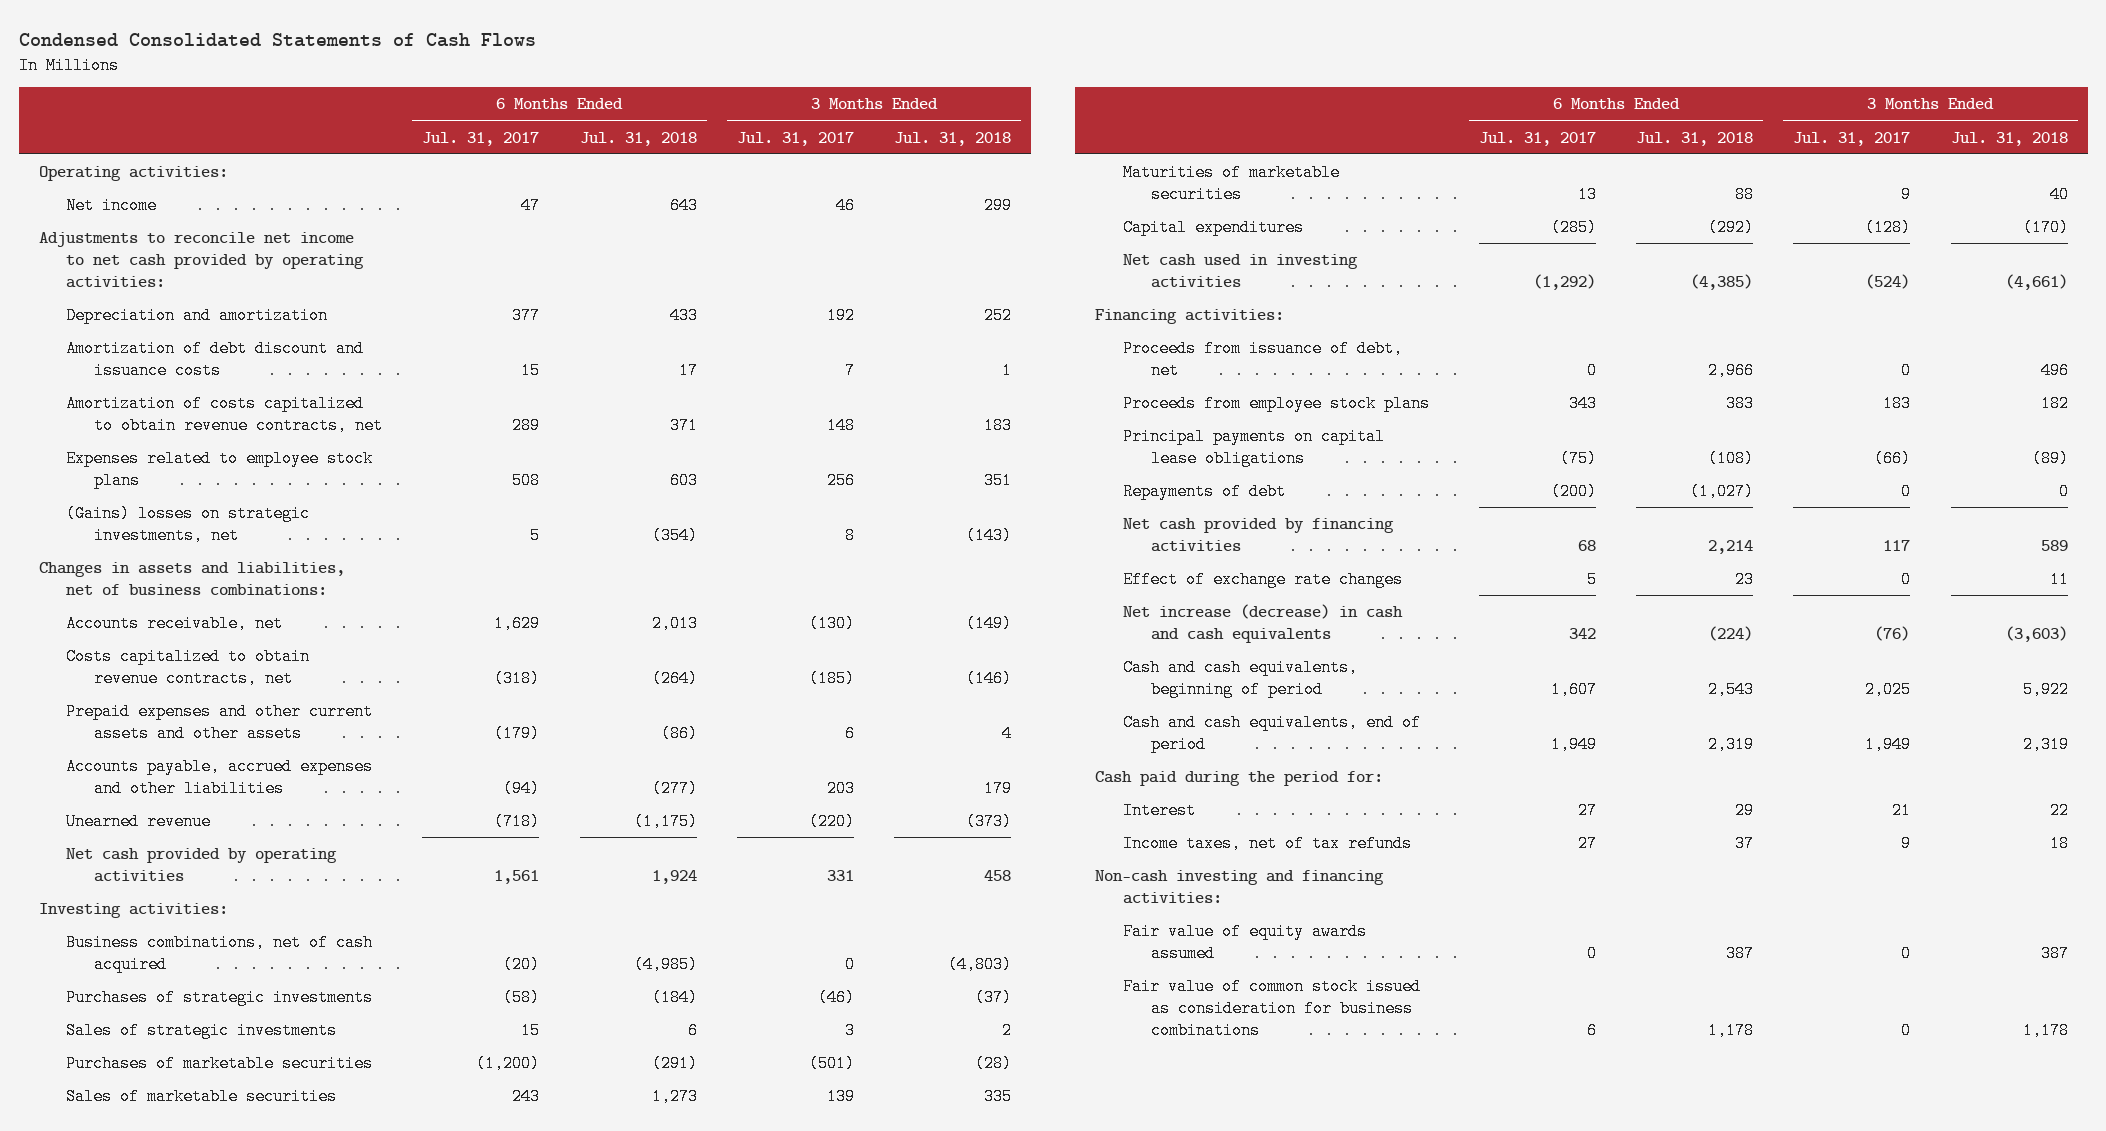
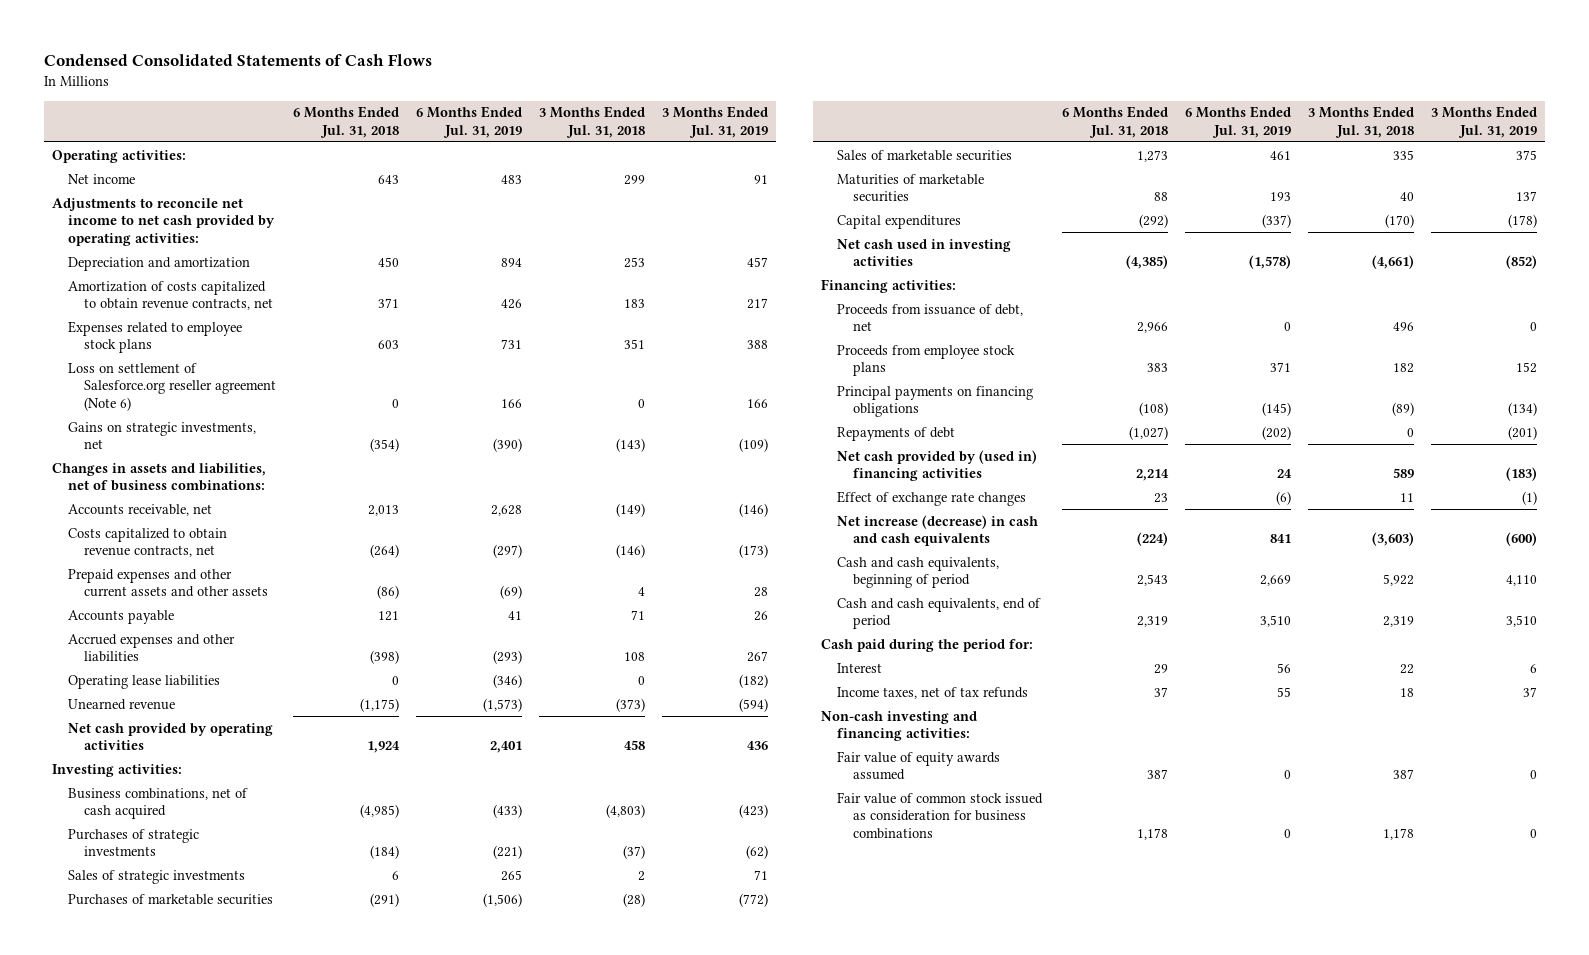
- | 6 Months Ended Jul. 31, 2017 | 6 Months Ended Jul. 31, 2018 | 3 Months Ended Jul. 31, 2017 | 3 Months Ended Jul. 31, 2018
+ | 6 Months Ended Jul. 31, 2018 | 6 Months Ended Jul. 31, 2019 | 3 Months Ended Jul. 31, 2018 | 3 Months Ended Jul. 31, 2019
- Depreciation and amortization | 377 | 433 | 192 | 252
- Amortization of debt discount and issuance costs | 15 | 17 | 7 | 1
+ Depreciation and amortization | 450 | 894 | 253 | 457
- (Gains) losses on strategic investments, net | 5 | (354) | 8 | (143)
+ Loss on settlement of Salesforce.org reseller agreement (Note 6) | 0 | 166 | 0 | 166
+ Gains on strategic investments, net | (354) | (390) | (143) | (109)
- Accounts payable, accrued expenses and other liabilities | (94) | (277) | 203 | 179
+ Accounts payable | 121 | 41 | 71 | 26
+ Accrued expenses and other liabilities | (398) | (293) | 108 | 267
+ Operating lease liabilities | 0 | (346) | 0 | (182)
- Principal payments on capital lease obligations | (75) | (108) | (66) | (89)
+ Principal payments on financing obligations | (108) | (145) | (89) | (134)
- Net cash provided by financing activities | 68 | 2,214 | 117 | 589
+ Net cash provided by (used in) financing activities | 2,214 | 24 | 589 | (183)

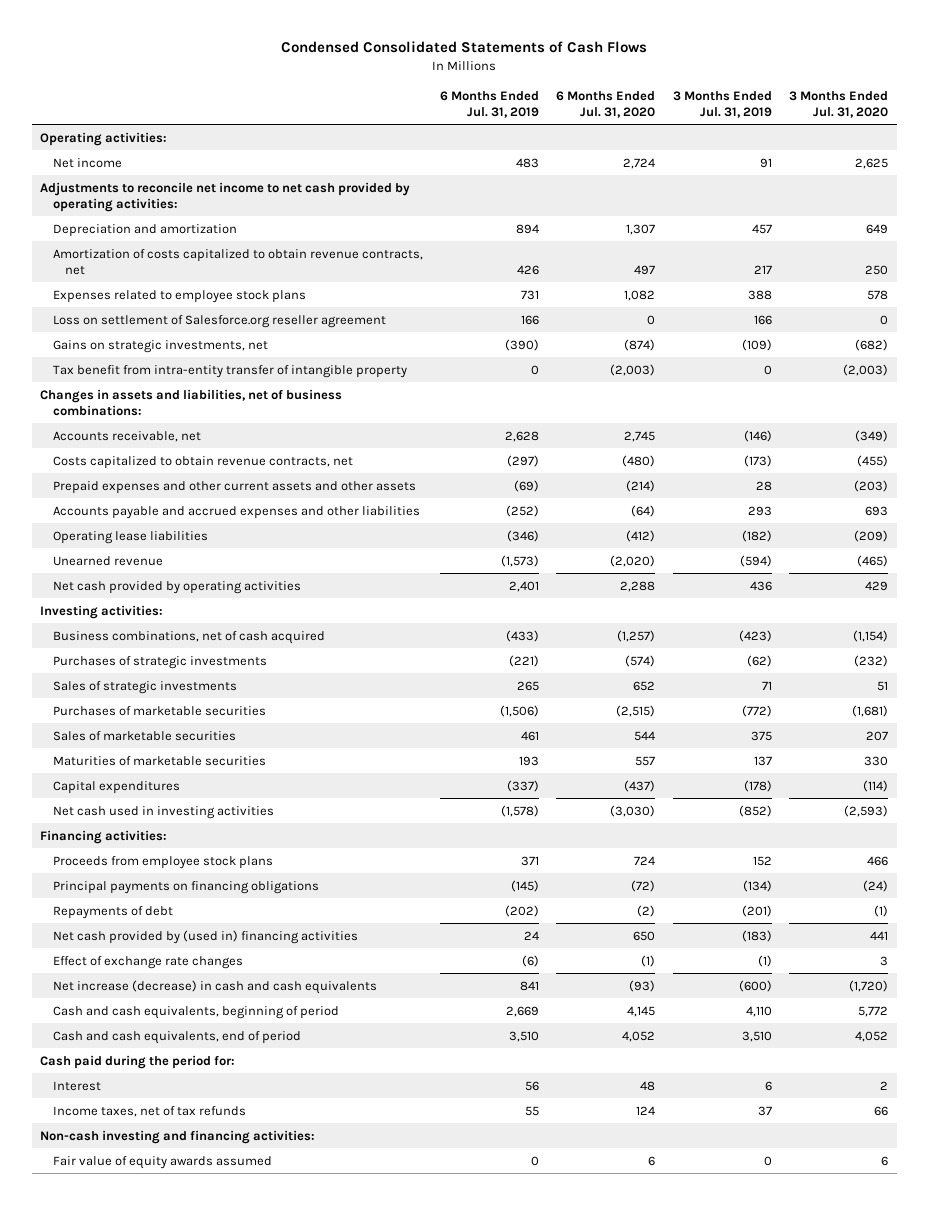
- | 6 Months Ended Jul. 31, 2018 | 6 Months Ended Jul. 31, 2019 | 3 Months Ended Jul. 31, 2018 | 3 Months Ended Jul. 31, 2019
+ | 6 Months Ended Jul. 31, 2019 | 6 Months Ended Jul. 31, 2020 | 3 Months Ended Jul. 31, 2019 | 3 Months Ended Jul. 31, 2020
- Loss on settlement of Salesforce.org reseller agreement (Note 6) | 0 | 166 | 0 | 166
+ Loss on settlement of Salesforce.org reseller agreement | 166 | 0 | 166 | 0
+ Tax benefit from intra-entity transfer of intangible property | 0 | (2,003) | 0 | (2,003)
- Accounts payable | 121 | 41 | 71 | 26
- Accrued expenses and other liabilities | (398) | (293) | 108 | 267
+ Accounts payable and accrued expenses and other liabilities | (252) | (64) | 293 | 693
- Proceeds from issuance of debt, net | 2,966 | 0 | 496 | 0
- Fair value of common stock issued as consideration for business combinations | 1,178 | 0 | 1,178 | 0

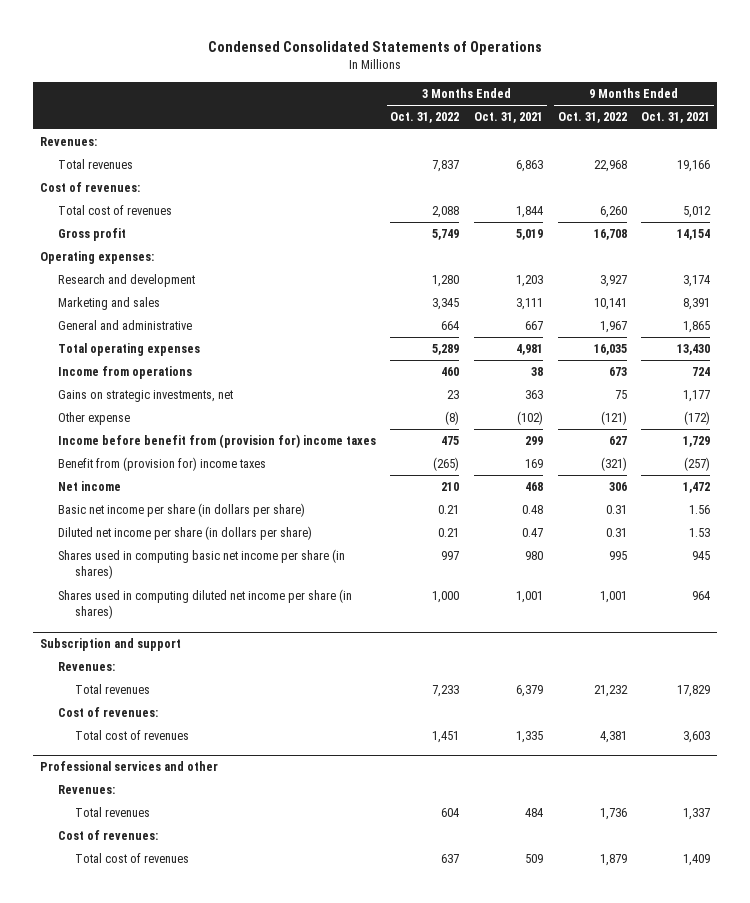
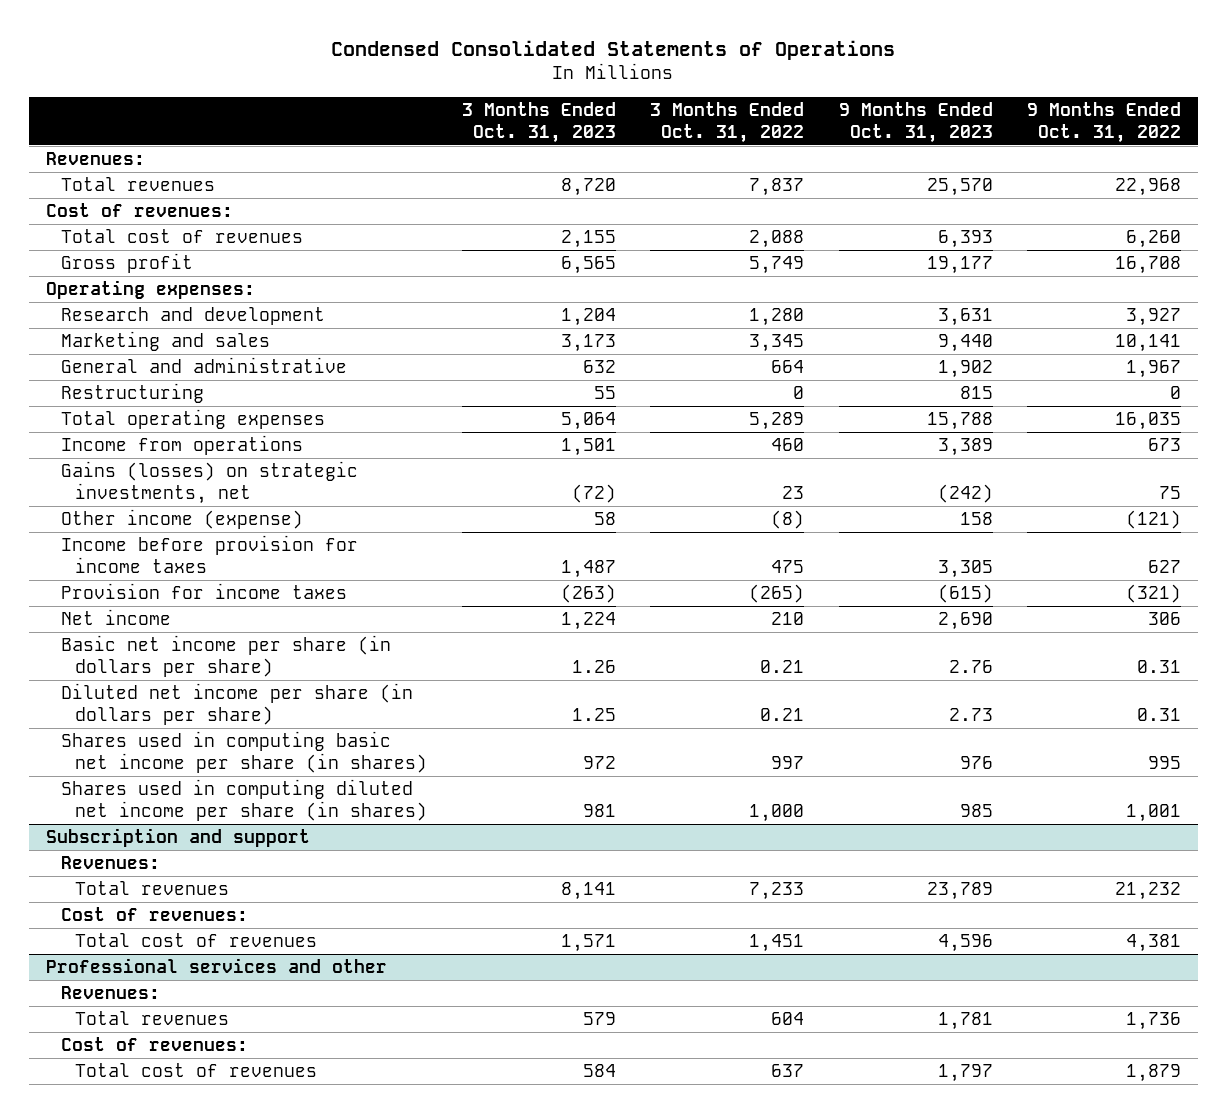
- | 3 Months Ended Oct. 31, 2022 | 3 Months Ended Oct. 31, 2021 | 9 Months Ended Oct. 31, 2022 | 9 Months Ended Oct. 31, 2021
+ | 3 Months Ended Oct. 31, 2023 | 3 Months Ended Oct. 31, 2022 | 9 Months Ended Oct. 31, 2023 | 9 Months Ended Oct. 31, 2022
+ Restructuring | 55 | 0 | 815 | 0
- Gains on strategic investments, net | 23 | 363 | 75 | 1,177
- Other expense | (8) | (102) | (121) | (172)
- Income before benefit from (provision for) income taxes | 475 | 299 | 627 | 1,729
- Benefit from (provision for) income taxes | (265) | 169 | (321) | (257)
+ Gains (losses) on strategic investments, net | (72) | 23 | (242) | 75
+ Other income (expense) | 58 | (8) | 158 | (121)
+ Income before provision for income taxes | 1,487 | 475 | 3,305 | 627
+ Provision for income taxes | (263) | (265) | (615) | (321)

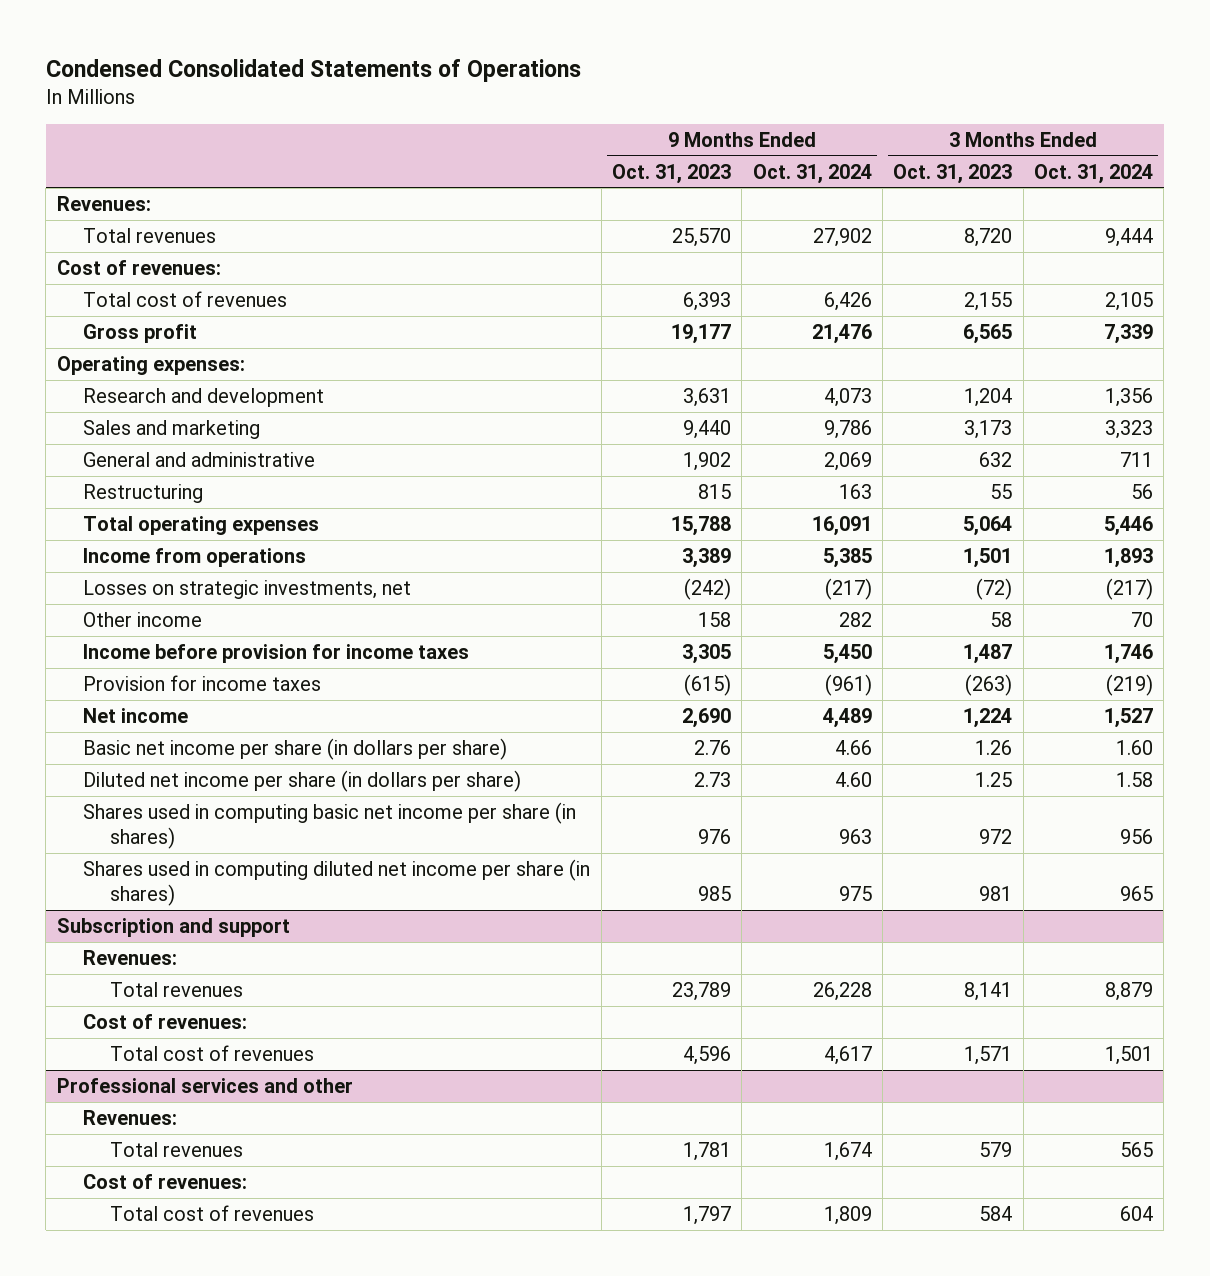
- | 3 Months Ended Oct. 31, 2023 | 3 Months Ended Oct. 31, 2022 | 9 Months Ended Oct. 31, 2023 | 9 Months Ended Oct. 31, 2022
+ | 9 Months Ended Oct. 31, 2023 | 9 Months Ended Oct. 31, 2024 | 3 Months Ended Oct. 31, 2023 | 3 Months Ended Oct. 31, 2024
- Marketing and sales | 3,173 | 3,345 | 9,440 | 10,141
+ Sales and marketing | 9,440 | 9,786 | 3,173 | 3,323
- Gains (losses) on strategic investments, net | (72) | 23 | (242) | 75
- Other income (expense) | 58 | (8) | 158 | (121)
+ Losses on strategic investments, net | (242) | (217) | (72) | (217)
+ Other income | 158 | 282 | 58 | 70

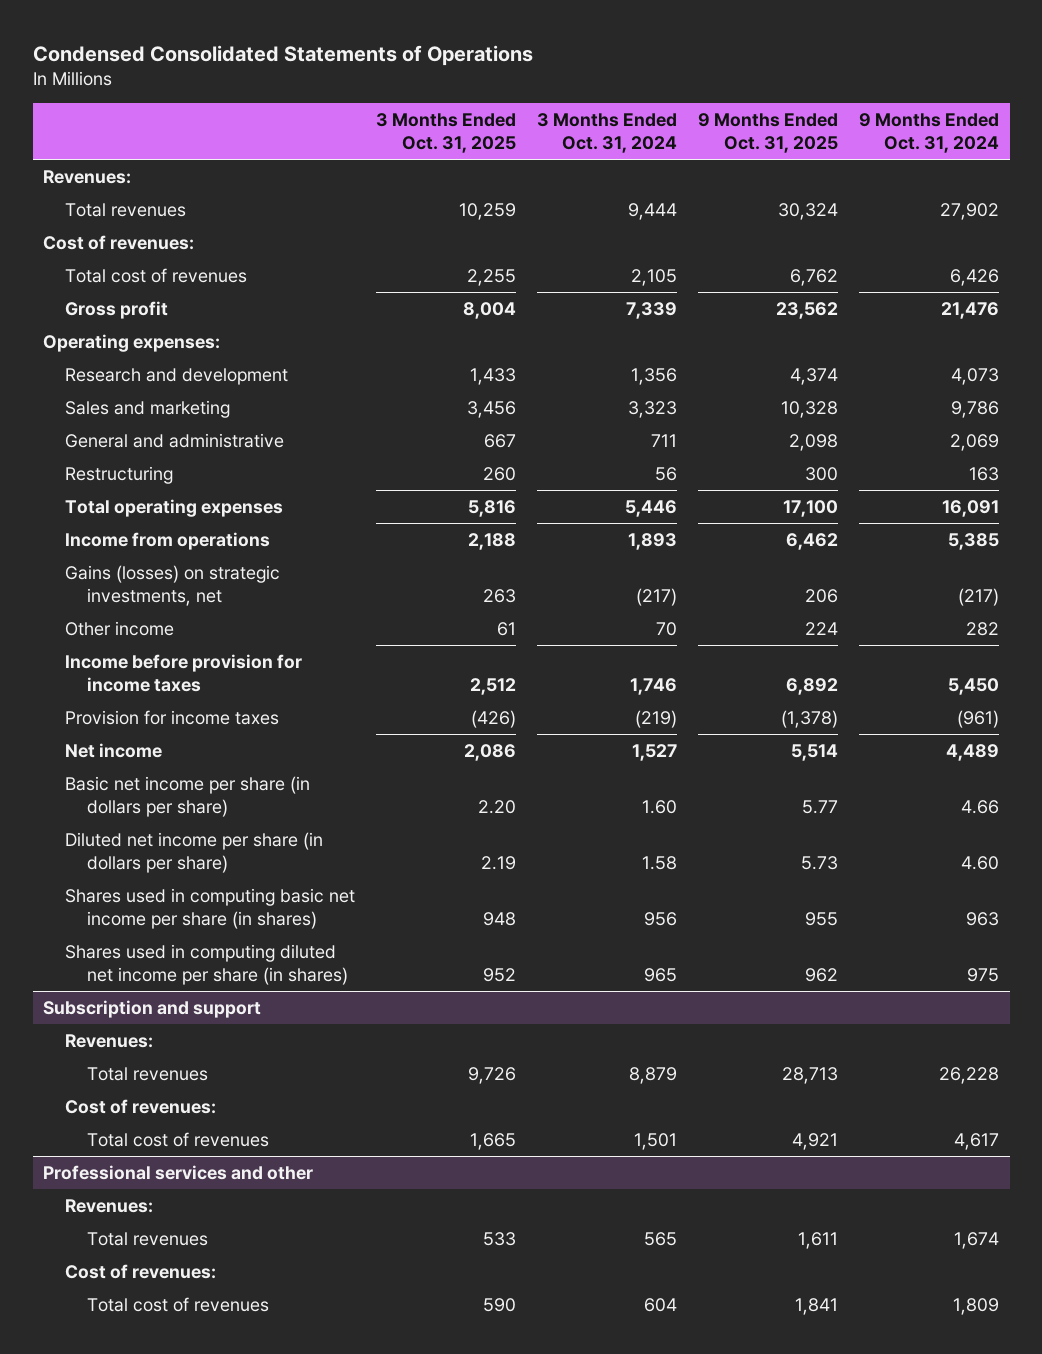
- | 9 Months Ended Oct. 31, 2023 | 9 Months Ended Oct. 31, 2024 | 3 Months Ended Oct. 31, 2023 | 3 Months Ended Oct. 31, 2024
+ | 3 Months Ended Oct. 31, 2025 | 3 Months Ended Oct. 31, 2024 | 9 Months Ended Oct. 31, 2025 | 9 Months Ended Oct. 31, 2024
- Losses on strategic investments, net | (242) | (217) | (72) | (217)
+ Gains (losses) on strategic investments, net | 263 | (217) | 206 | (217)

